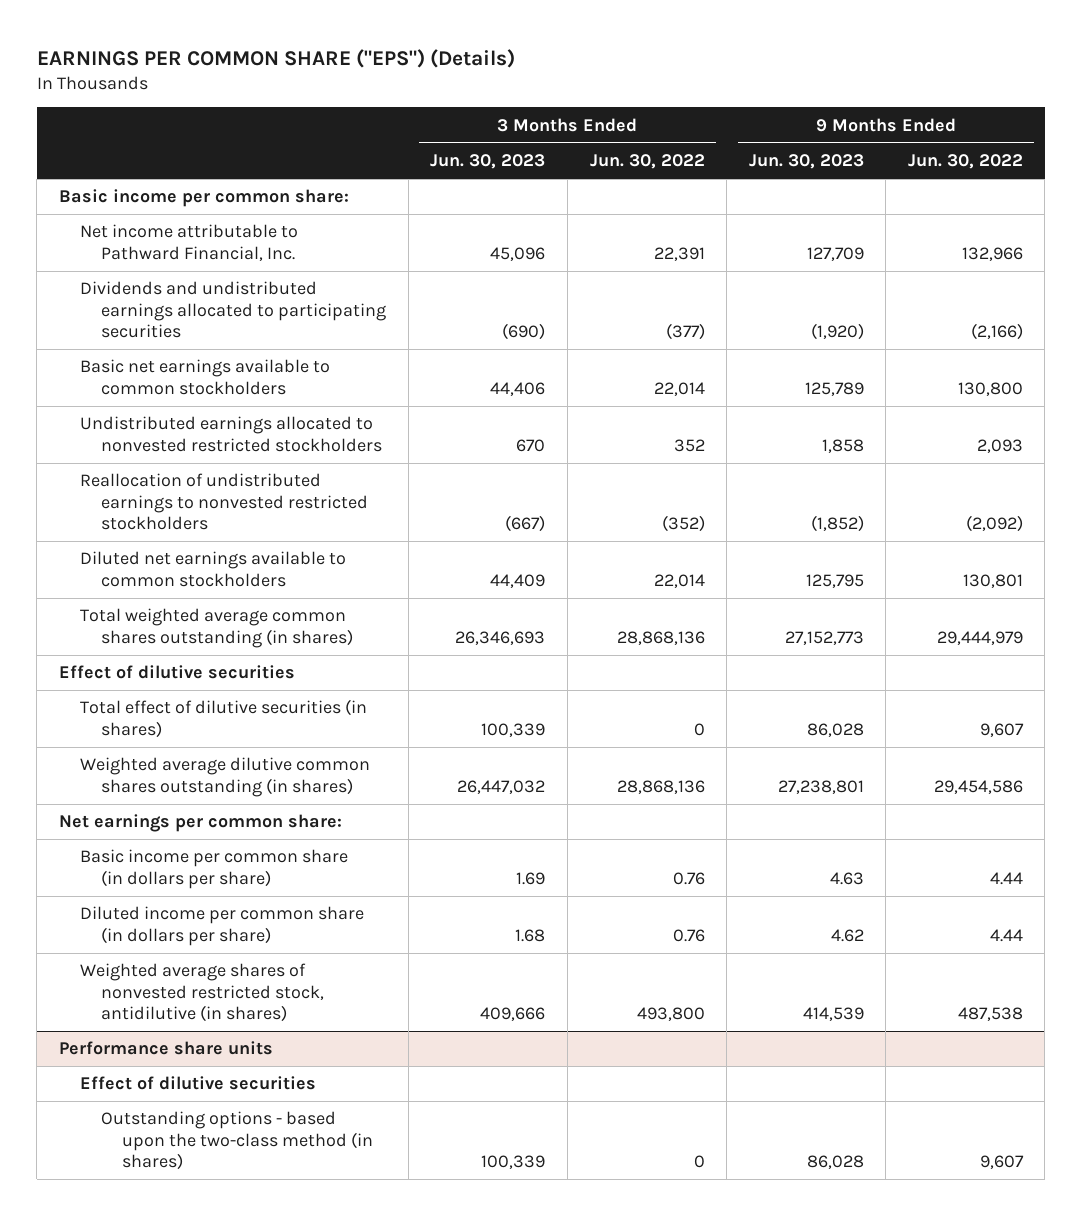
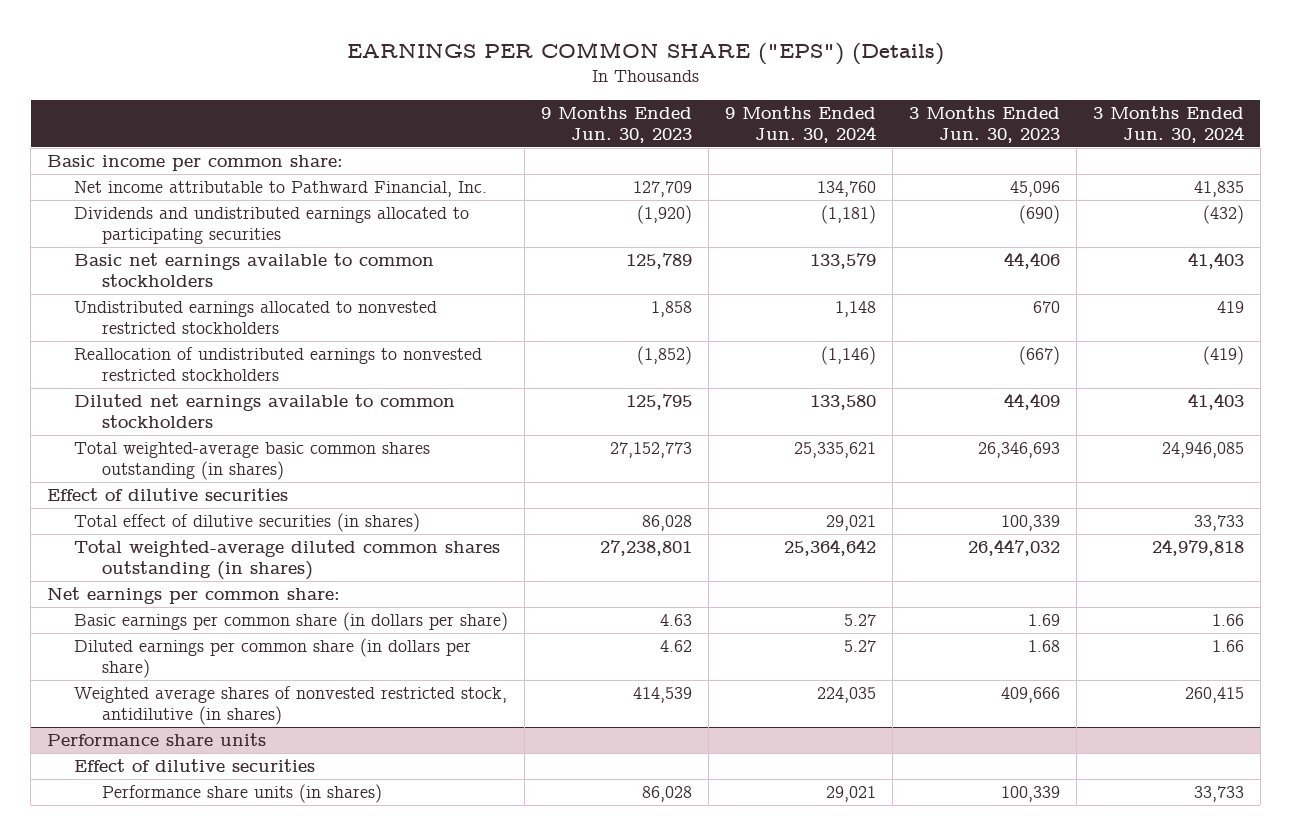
- | 3 Months Ended Jun. 30, 2023 | 3 Months Ended Jun. 30, 2022 | 9 Months Ended Jun. 30, 2023 | 9 Months Ended Jun. 30, 2022
+ | 9 Months Ended Jun. 30, 2023 | 9 Months Ended Jun. 30, 2024 | 3 Months Ended Jun. 30, 2023 | 3 Months Ended Jun. 30, 2024
- Total weighted average common shares outstanding (in shares) | 26,346,693 | 28,868,136 | 27,152,773 | 29,444,979
+ Total weighted-average basic common shares outstanding (in shares) | 27,152,773 | 25,335,621 | 26,346,693 | 24,946,085
- Weighted average dilutive common shares outstanding (in shares) | 26,447,032 | 28,868,136 | 27,238,801 | 29,454,586
+ Total weighted-average diluted common shares outstanding (in shares) | 27,238,801 | 25,364,642 | 26,447,032 | 24,979,818
- Basic income per common share (in dollars per share) | 1.69 | 0.76 | 4.63 | 4.44
- Diluted income per common share (in dollars per share) | 1.68 | 0.76 | 4.62 | 4.44
+ Basic earnings per common share (in dollars per share) | 4.63 | 5.27 | 1.69 | 1.66
+ Diluted earnings per common share (in dollars per share) | 4.62 | 5.27 | 1.68 | 1.66
@ Performance share units
- Outstanding options - based upon the two-class method (in shares) | 100,339 | 0 | 86,028 | 9,607
+ Performance share units (in shares) | 86,028 | 29,021 | 100,339 | 33,733

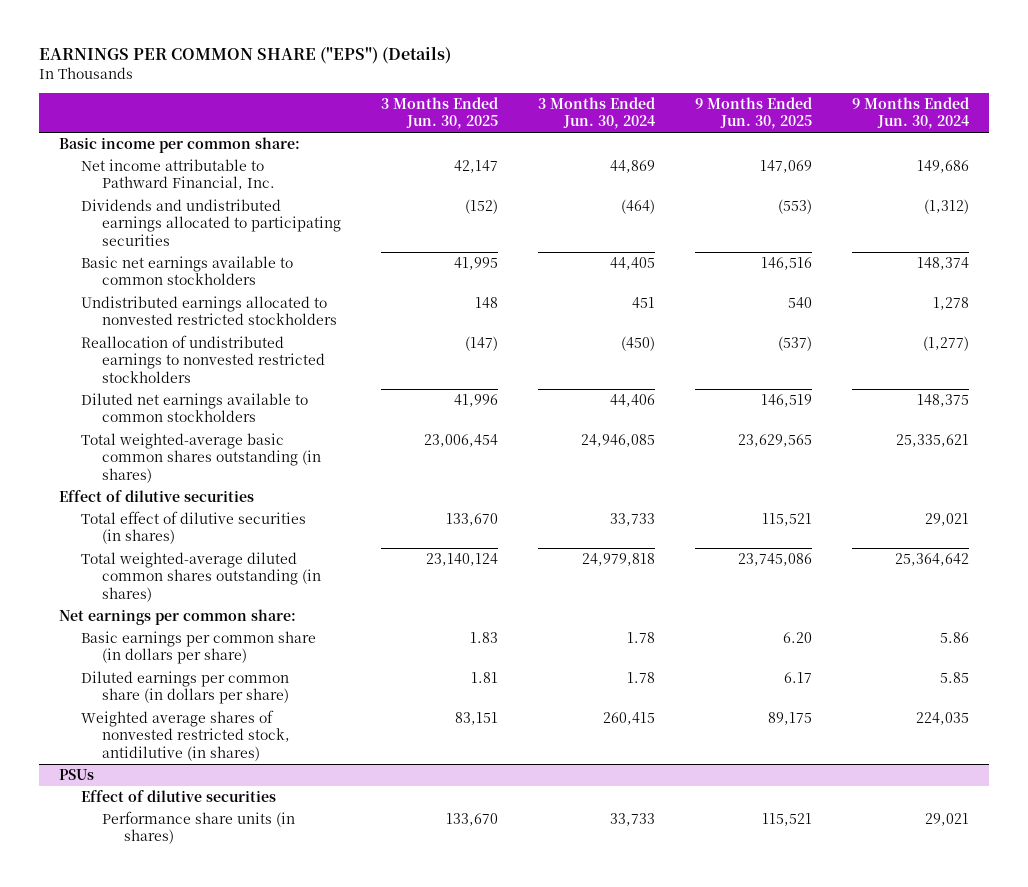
- | 9 Months Ended Jun. 30, 2023 | 9 Months Ended Jun. 30, 2024 | 3 Months Ended Jun. 30, 2023 | 3 Months Ended Jun. 30, 2024
+ | 3 Months Ended Jun. 30, 2025 | 3 Months Ended Jun. 30, 2024 | 9 Months Ended Jun. 30, 2025 | 9 Months Ended Jun. 30, 2024
- Net income attributable to Pathward Financial, Inc. | 127,709 | 134,760 | 45,096 | 41,835
- Dividends and undistributed earnings allocated to participating securities | (1,920) | (1,181) | (690) | (432)
- Basic net earnings available to common stockholders | 125,789 | 133,579 | 44,406 | 41,403
- Undistributed earnings allocated to nonvested restricted stockholders | 1,858 | 1,148 | 670 | 419
- Reallocation of undistributed earnings to nonvested restricted stockholders | (1,852) | (1,146) | (667) | (419)
- Diluted net earnings available to common stockholders | 125,795 | 133,580 | 44,409 | 41,403
+ Net income attributable to Pathward Financial, Inc. | 42,147 | 44,869 | 147,069 | 149,686
+ Dividends and undistributed earnings allocated to participating securities | (152) | (464) | (553) | (1,312)
+ Basic net earnings available to common stockholders | 41,995 | 44,405 | 146,516 | 148,374
+ Undistributed earnings allocated to nonvested restricted stockholders | 148 | 451 | 540 | 1,278
+ Reallocation of undistributed earnings to nonvested restricted stockholders | (147) | (450) | (537) | (1,277)
+ Diluted net earnings available to common stockholders | 41,996 | 44,406 | 146,519 | 148,375
- Basic earnings per common share (in dollars per share) | 4.63 | 5.27 | 1.69 | 1.66
- Diluted earnings per common share (in dollars per share) | 4.62 | 5.27 | 1.68 | 1.66
+ Basic earnings per common share (in dollars per share) | 1.83 | 1.78 | 6.20 | 5.86
+ Diluted earnings per common share (in dollars per share) | 1.81 | 1.78 | 6.17 | 5.85
- Performance share units
+ PSUs

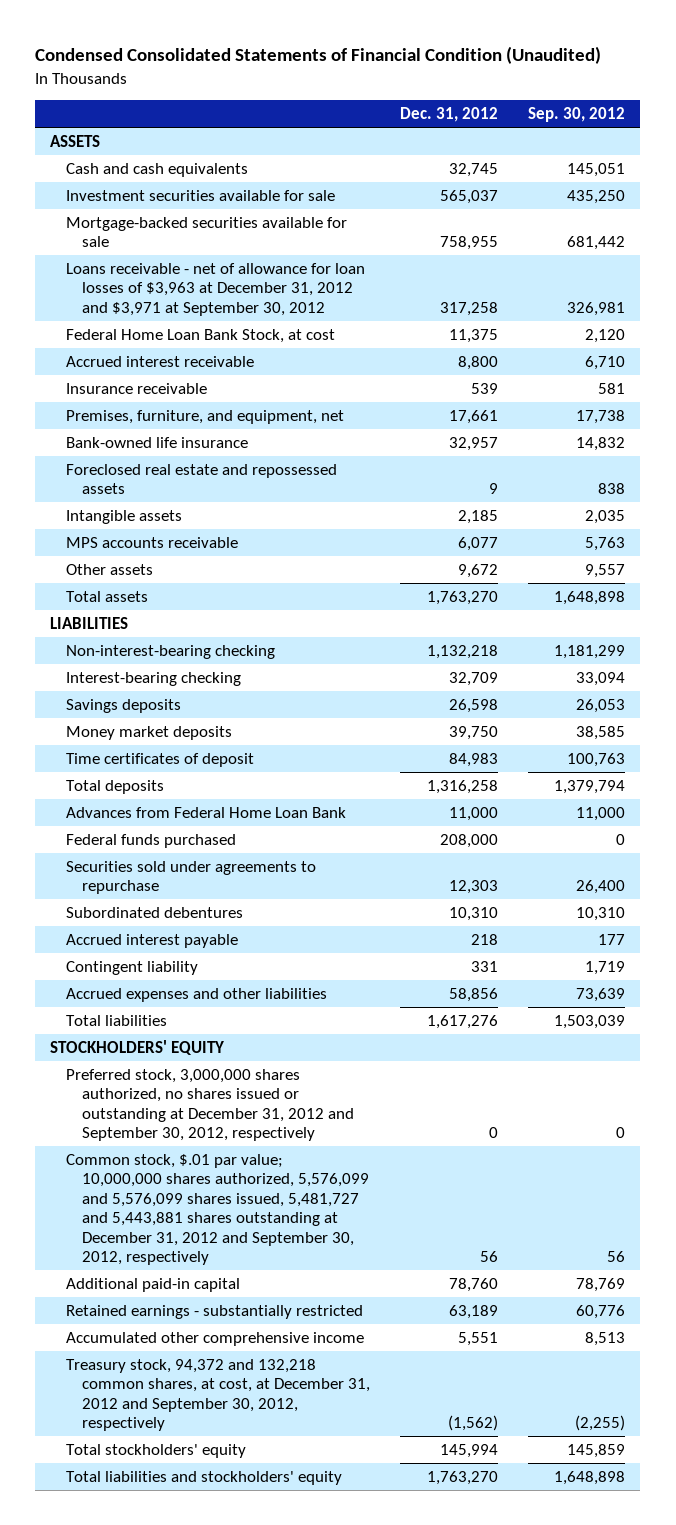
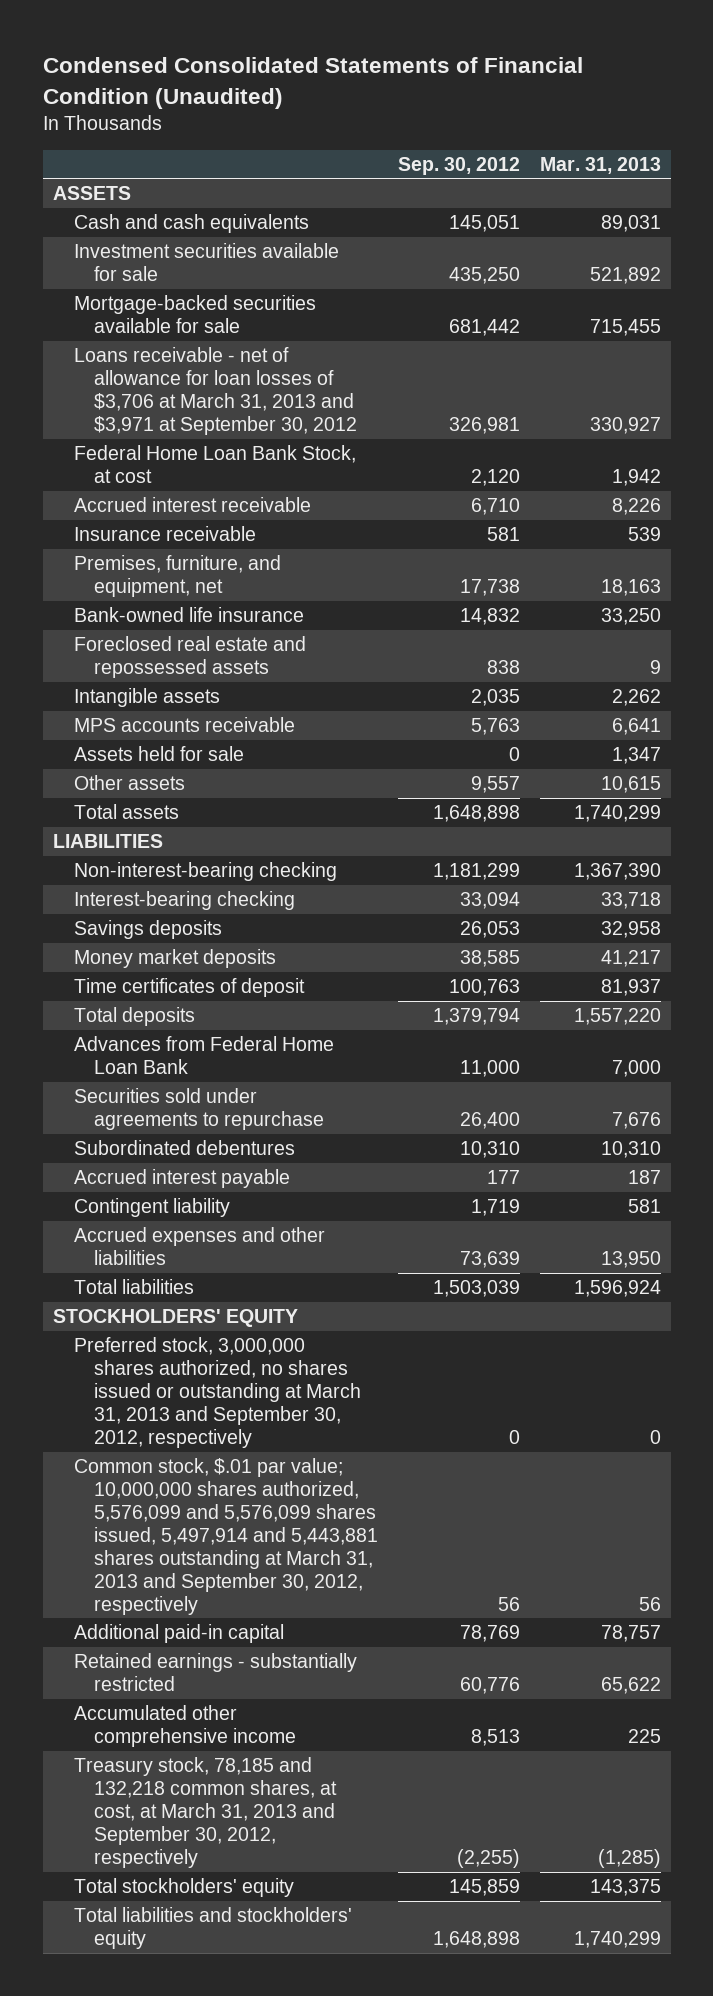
- | Dec. 31, 2012 | Sep. 30, 2012
+ | Sep. 30, 2012 | Mar. 31, 2013
- Loans receivable - net of allowance for loan losses of $3,963 at December 31, 2012 and $3,971 at September 30, 2012 | 317,258 | 326,981
+ Loans receivable - net of allowance for loan losses of $3,706 at March 31, 2013 and $3,971 at September 30, 2012 | 326,981 | 330,927
+ Assets held for sale | 0 | 1,347
- Federal funds purchased | 208,000 | 0
- Preferred stock, 3,000,000 shares authorized, no shares issued or outstanding at December 31, 2012 and September 30, 2012, respectively | 0 | 0
- Common stock, $.01 par value; 10,000,000 shares authorized, 5,576,099 and 5,576,099 shares issued, 5,481,727 and 5,443,881 shares outstanding at December 31, 2012 and September 30, 2012, respectively | 56 | 56
+ Preferred stock, 3,000,000 shares authorized, no shares issued or outstanding at March 31, 2013 and September 30, 2012, respectively | 0 | 0
+ Common stock, $.01 par value; 10,000,000 shares authorized, 5,576,099 and 5,576,099 shares issued, 5,497,914 and 5,443,881 shares outstanding at March 31, 2013 and September 30, 2012, respectively | 56 | 56
- Treasury stock, 94,372 and 132,218 common shares, at cost, at December 31, 2012 and September 30, 2012, respectively | (1,562) | (2,255)
+ Treasury stock, 78,185 and 132,218 common shares, at cost, at March 31, 2013 and September 30, 2012, respectively | (2,255) | (1,285)

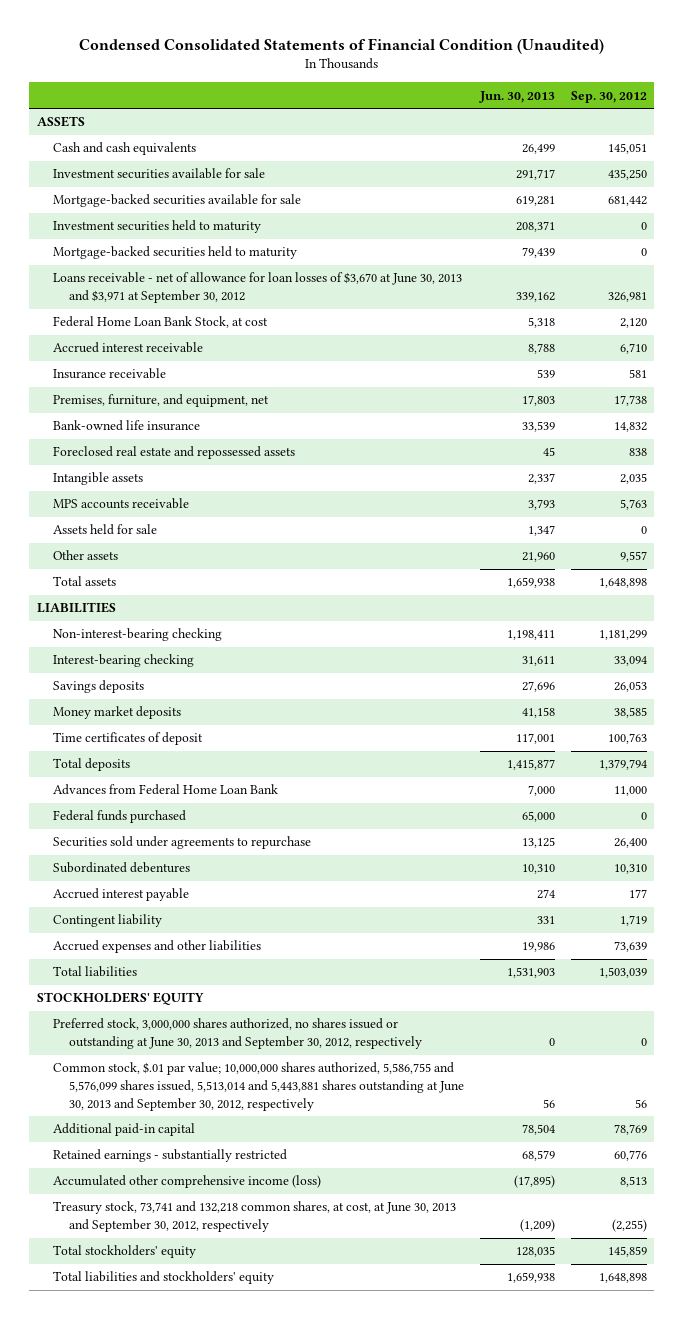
- | Sep. 30, 2012 | Mar. 31, 2013
+ | Jun. 30, 2013 | Sep. 30, 2012
- Loans receivable - net of allowance for loan losses of $3,706 at March 31, 2013 and $3,971 at September 30, 2012 | 326,981 | 330,927
+ Investment securities held to maturity | 208,371 | 0
+ Mortgage-backed securities held to maturity | 79,439 | 0
+ Loans receivable - net of allowance for loan losses of $3,670 at June 30, 2013 and $3,971 at September 30, 2012 | 339,162 | 326,981
+ Federal funds purchased | 65,000 | 0
- Preferred stock, 3,000,000 shares authorized, no shares issued or outstanding at March 31, 2013 and September 30, 2012, respectively | 0 | 0
- Common stock, $.01 par value; 10,000,000 shares authorized, 5,576,099 and 5,576,099 shares issued, 5,497,914 and 5,443,881 shares outstanding at March 31, 2013 and September 30, 2012, respectively | 56 | 56
+ Preferred stock, 3,000,000 shares authorized, no shares issued or outstanding at June 30, 2013 and September 30, 2012, respectively | 0 | 0
+ Common stock, $.01 par value; 10,000,000 shares authorized, 5,586,755 and 5,576,099 shares issued, 5,513,014 and 5,443,881 shares outstanding at June 30, 2013 and September 30, 2012, respectively | 56 | 56
- Accumulated other comprehensive income | 8,513 | 225
- Treasury stock, 78,185 and 132,218 common shares, at cost, at March 31, 2013 and September 30, 2012, respectively | (2,255) | (1,285)
+ Accumulated other comprehensive income (loss) | (17,895) | 8,513
+ Treasury stock, 73,741 and 132,218 common shares, at cost, at June 30, 2013 and September 30, 2012, respectively | (1,209) | (2,255)

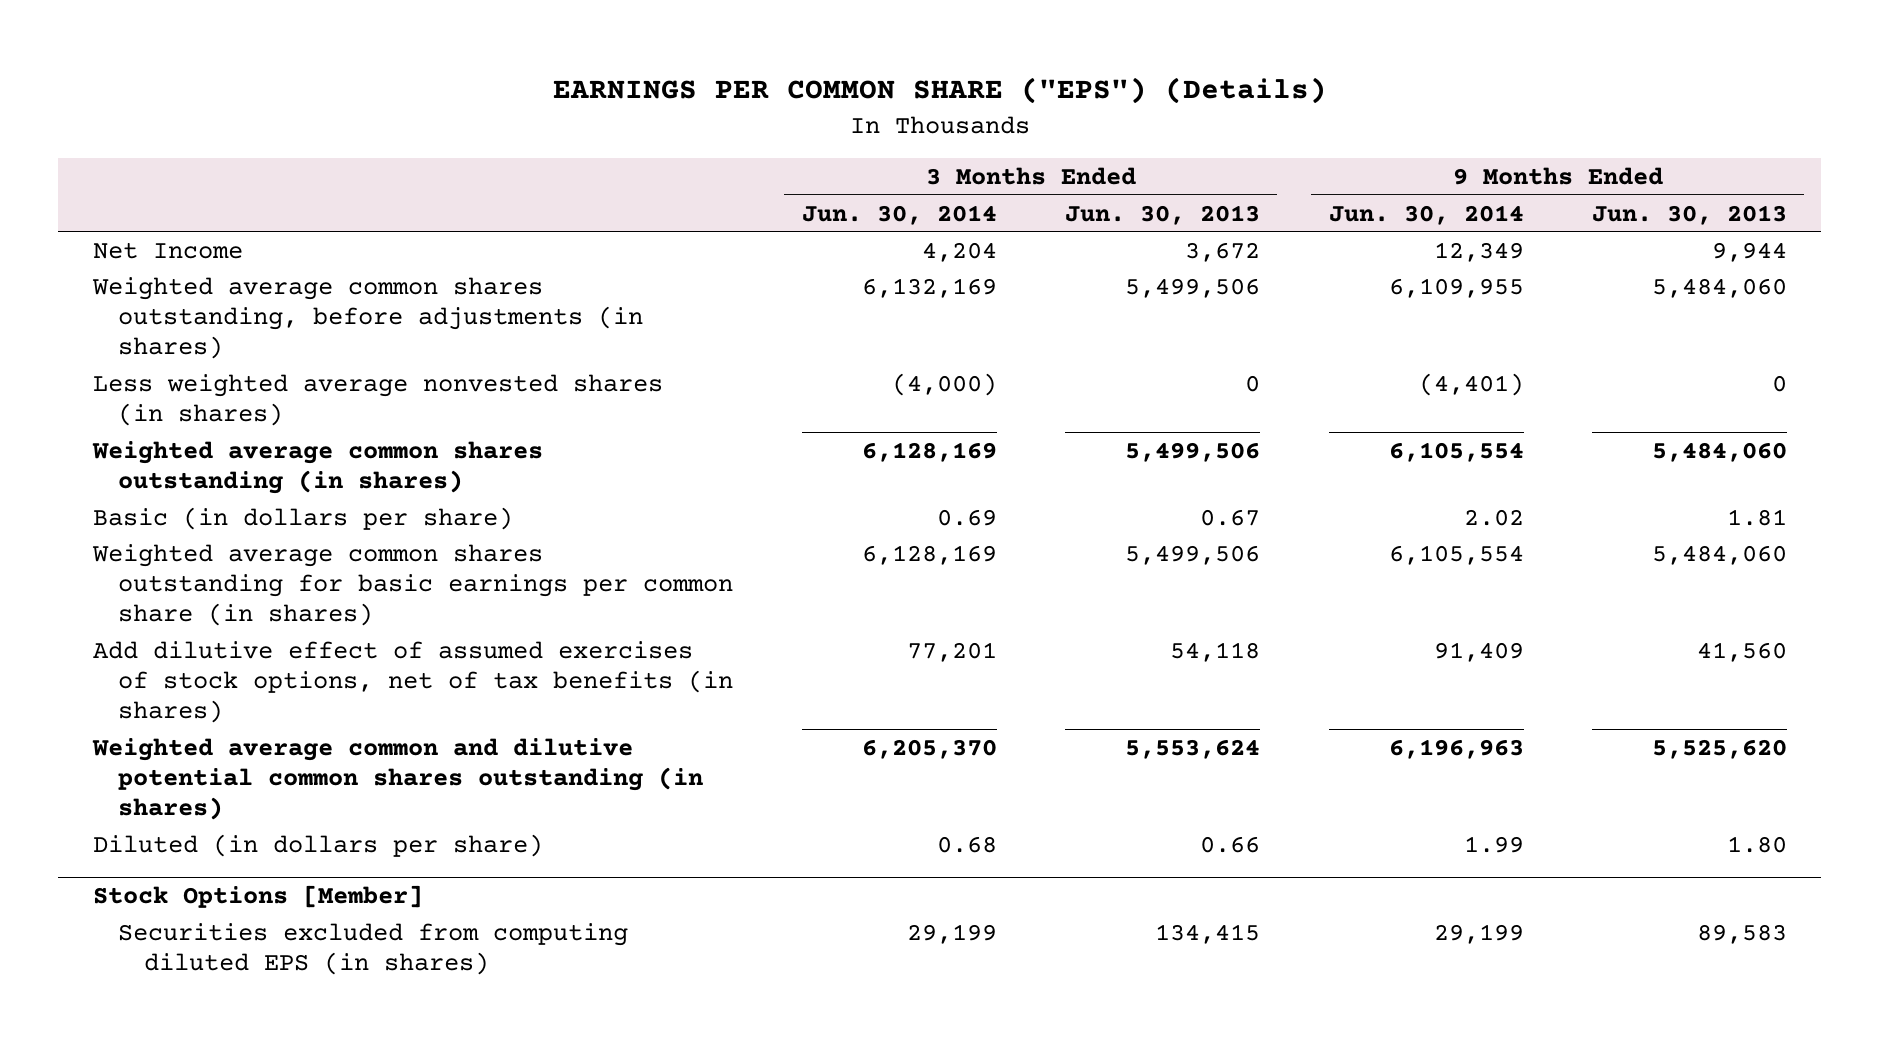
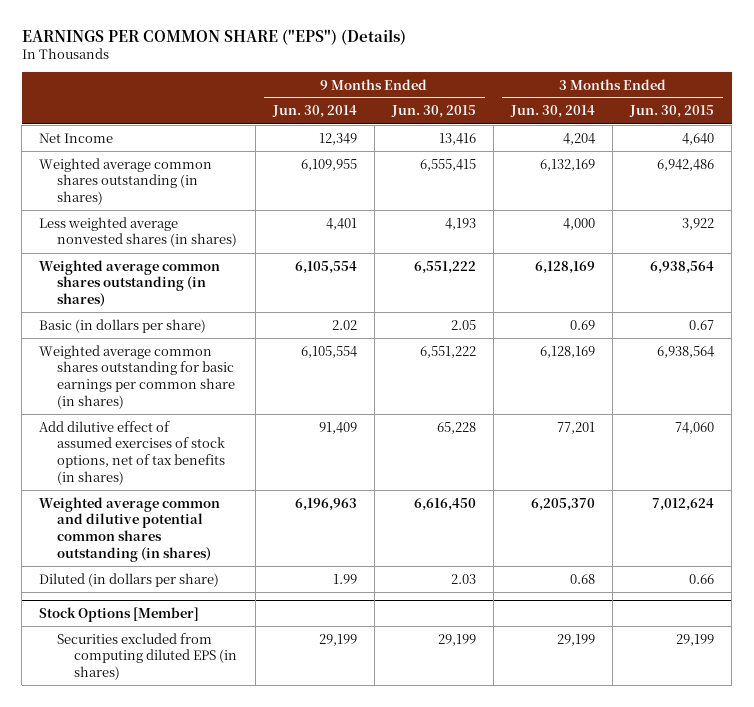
- | 3 Months Ended Jun. 30, 2014 | 3 Months Ended Jun. 30, 2013 | 9 Months Ended Jun. 30, 2014 | 9 Months Ended Jun. 30, 2013
+ | 9 Months Ended Jun. 30, 2014 | 9 Months Ended Jun. 30, 2015 | 3 Months Ended Jun. 30, 2014 | 3 Months Ended Jun. 30, 2015
- Weighted average common shares outstanding, before adjustments (in shares) | 6,132,169 | 5,499,506 | 6,109,955 | 5,484,060
- Less weighted average nonvested shares (in shares) | (4,000) | 0 | (4,401) | 0
+ Weighted average common shares outstanding (in shares) | 6,109,955 | 6,555,415 | 6,132,169 | 6,942,486
+ Less weighted average nonvested shares (in shares) | 4,401 | 4,193 | 4,000 | 3,922

